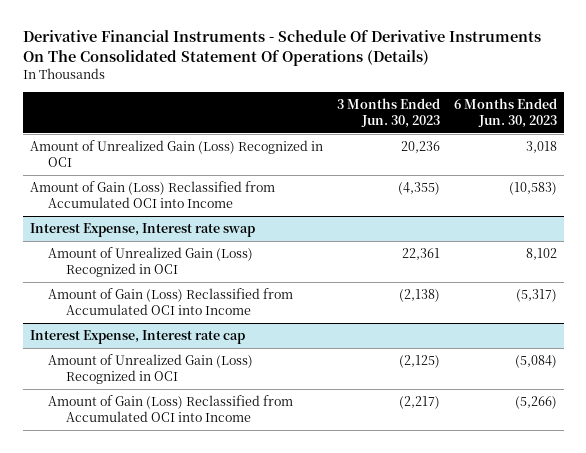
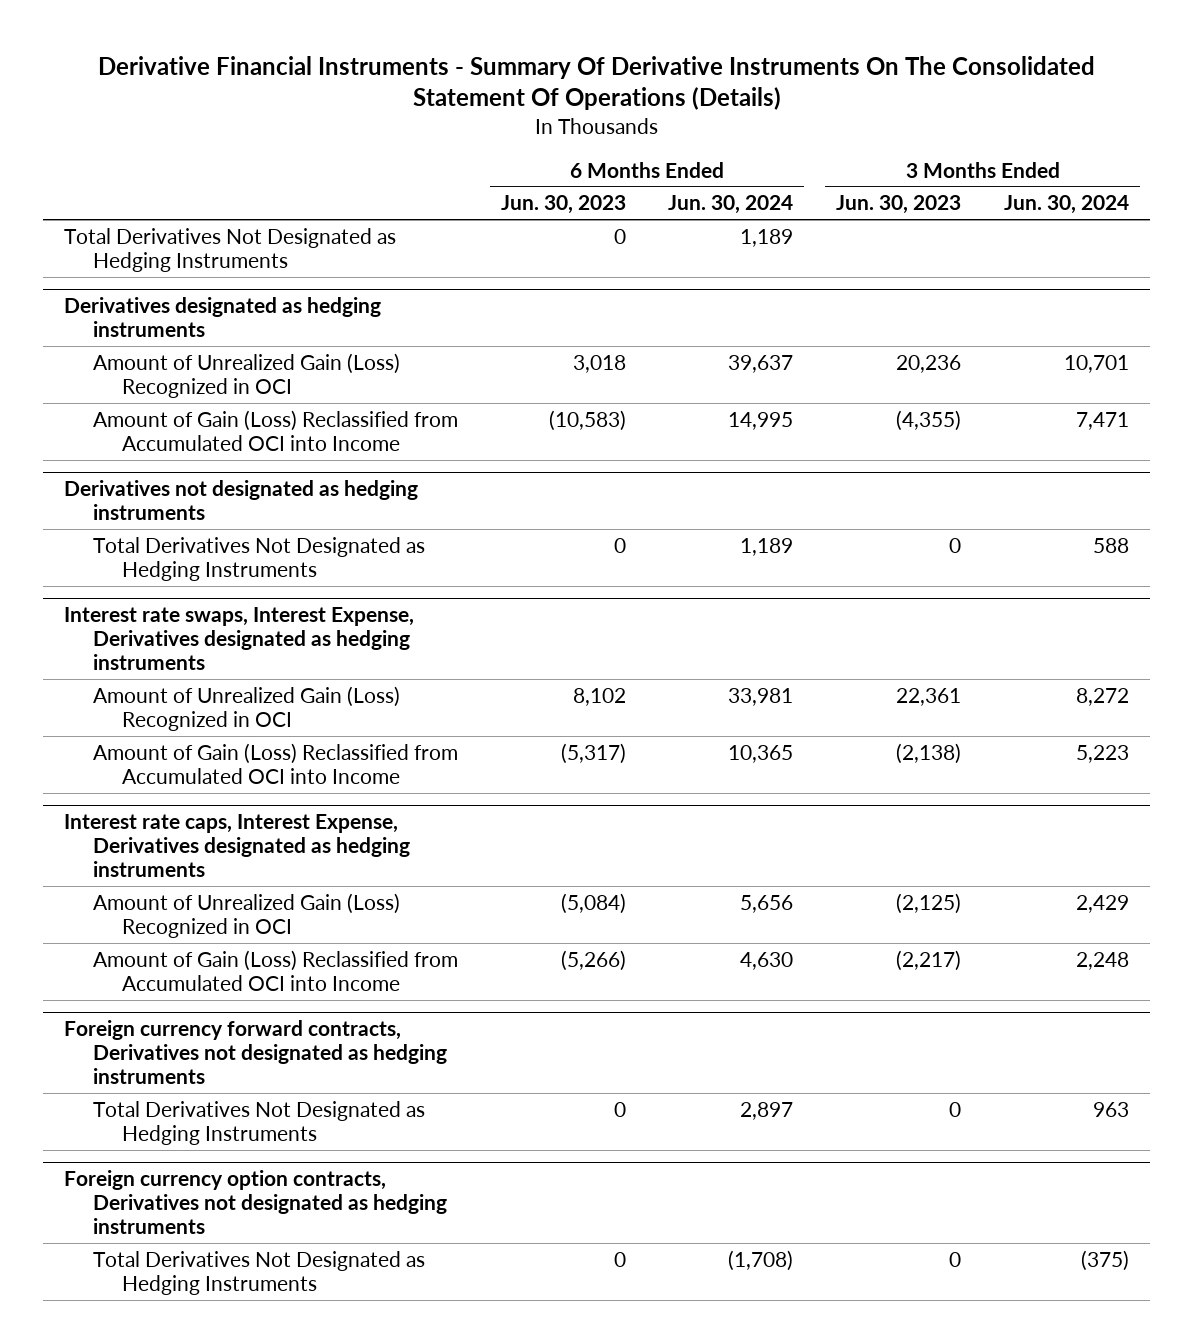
- Derivative Financial Instruments - Schedule Of Derivative Instruments On The Consolidated Statement Of Operations (Details)
+ Derivative Financial Instruments - Summary Of Derivative Instruments On The Consolidated Statement Of Operations (Details)
- | 3 Months Ended Jun. 30, 2023 | 6 Months Ended Jun. 30, 2023
+ | 6 Months Ended Jun. 30, 2023 | 6 Months Ended Jun. 30, 2024 | 3 Months Ended Jun. 30, 2023 | 3 Months Ended Jun. 30, 2024
+ Total Derivatives Not Designated as Hedging Instruments | 0 | 1,189 | |
+ Derivatives designated as hedging instruments
- Interest Expense, Interest rate swap
+ Derivatives not designated as hedging instruments
+ Total Derivatives Not Designated as Hedging Instruments | 0 | 1,189 | 0 | 588
+ Interest rate swaps, Interest Expense, Derivatives designated as hedging instruments
- Interest Expense, Interest rate cap
+ Interest rate caps, Interest Expense, Derivatives designated as hedging instruments
+ Foreign currency forward contracts, Derivatives not designated as hedging instruments
+ Total Derivatives Not Designated as Hedging Instruments | 0 | 2,897 | 0 | 963
+ Foreign currency option contracts, Derivatives not designated as hedging instruments
+ Total Derivatives Not Designated as Hedging Instruments | 0 | (1,708) | 0 | (375)

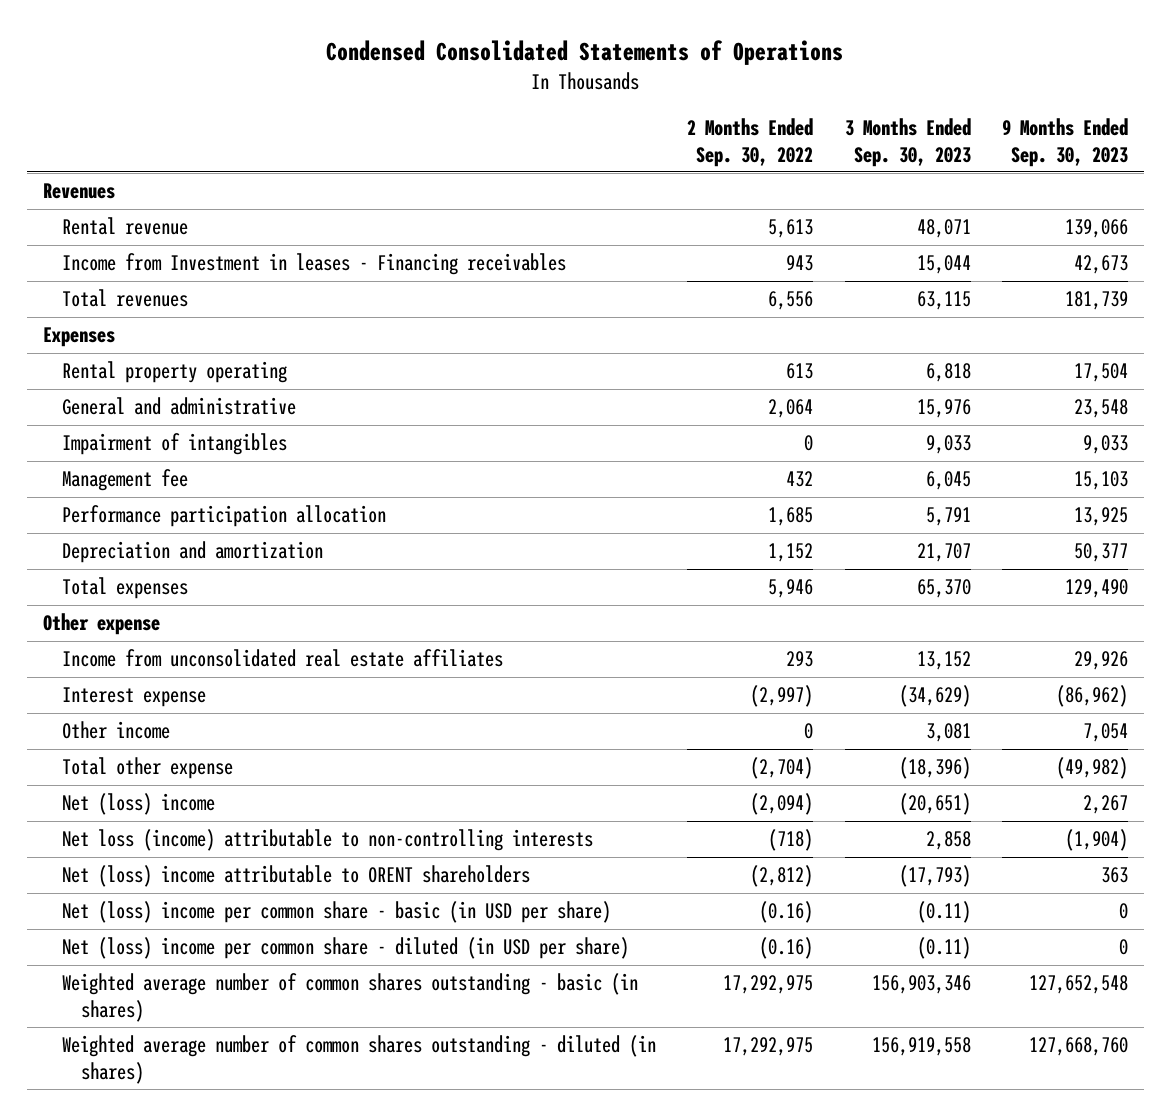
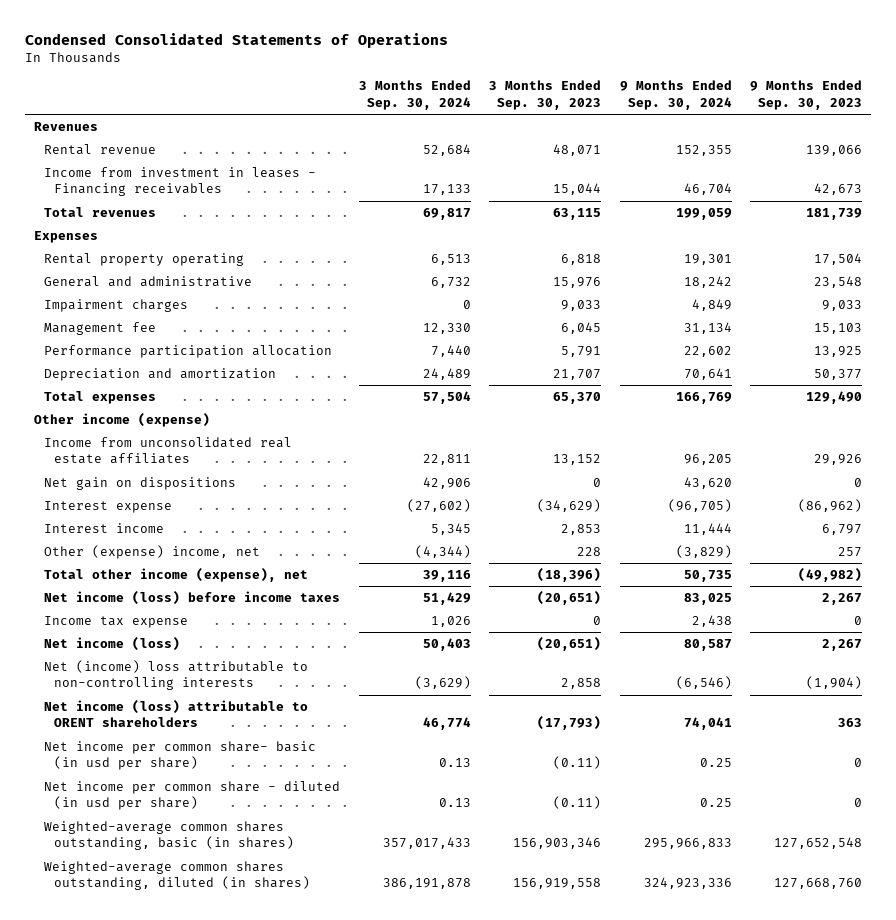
- | 2 Months Ended Sep. 30, 2022 | 3 Months Ended Sep. 30, 2023 | 9 Months Ended Sep. 30, 2023
+ | 3 Months Ended Sep. 30, 2024 | 3 Months Ended Sep. 30, 2023 | 9 Months Ended Sep. 30, 2024 | 9 Months Ended Sep. 30, 2023
- Income from Investment in leases - Financing receivables | 943 | 15,044 | 42,673
+ Income from investment in leases - Financing receivables | 17,133 | 15,044 | 46,704 | 42,673
- Impairment of intangibles | 0 | 9,033 | 9,033
+ Impairment charges | 0 | 9,033 | 4,849 | 9,033
- Other expense
+ Other income (expense)
+ Net gain on dispositions | 42,906 | 0 | 43,620 | 0
- Other income | 0 | 3,081 | 7,054
- Total other expense | (2,704) | (18,396) | (49,982)
- Net (loss) income | (2,094) | (20,651) | 2,267
- Net loss (income) attributable to non-controlling interests | (718) | 2,858 | (1,904)
- Net (loss) income attributable to ORENT shareholders | (2,812) | (17,793) | 363
- Net (loss) income per common share - basic (in USD per share) | (0.16) | (0.11) | 0
- Net (loss) income per common share - diluted (in USD per share) | (0.16) | (0.11) | 0
- Weighted average number of common shares outstanding - basic (in shares) | 17,292,975 | 156,903,346 | 127,652,548
- Weighted average number of common shares outstanding - diluted (in shares) | 17,292,975 | 156,919,558 | 127,668,760
+ Interest income | 5,345 | 2,853 | 11,444 | 6,797
+ Other (expense) income, net | (4,344) | 228 | (3,829) | 257
+ Total other income (expense), net | 39,116 | (18,396) | 50,735 | (49,982)
+ Net income (loss) before income taxes | 51,429 | (20,651) | 83,025 | 2,267
+ Income tax expense | 1,026 | 0 | 2,438 | 0
+ Net income (loss) | 50,403 | (20,651) | 80,587 | 2,267
+ Net (income) loss attributable to non-controlling interests | (3,629) | 2,858 | (6,546) | (1,904)
+ Net income (loss) attributable to ORENT shareholders | 46,774 | (17,793) | 74,041 | 363
+ Net income per common share- basic (in usd per share) | 0.13 | (0.11) | 0.25 | 0
+ Net income per common share - diluted (in usd per share) | 0.13 | (0.11) | 0.25 | 0
+ Weighted-average common shares outstanding, basic (in shares) | 357,017,433 | 156,903,346 | 295,966,833 | 127,652,548
+ Weighted-average common shares outstanding, diluted (in shares) | 386,191,878 | 156,919,558 | 324,923,336 | 127,668,760

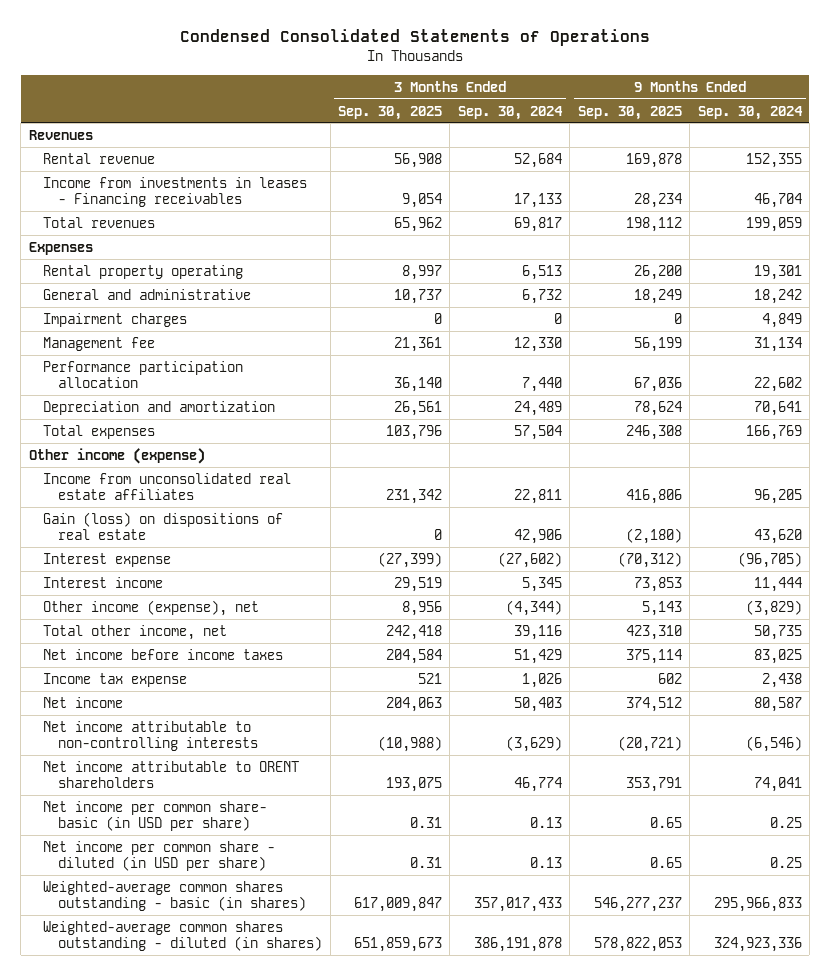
- | 3 Months Ended Sep. 30, 2024 | 3 Months Ended Sep. 30, 2023 | 9 Months Ended Sep. 30, 2024 | 9 Months Ended Sep. 30, 2023
+ | 3 Months Ended Sep. 30, 2025 | 3 Months Ended Sep. 30, 2024 | 9 Months Ended Sep. 30, 2025 | 9 Months Ended Sep. 30, 2024
- Income from investment in leases - Financing receivables | 17,133 | 15,044 | 46,704 | 42,673
+ Income from investments in leases - Financing receivables | 9,054 | 17,133 | 28,234 | 46,704
- Net gain on dispositions | 42,906 | 0 | 43,620 | 0
+ Gain (loss) on dispositions of real estate | 0 | 42,906 | (2,180) | 43,620
- Other (expense) income, net | (4,344) | 228 | (3,829) | 257
- Total other income (expense), net | 39,116 | (18,396) | 50,735 | (49,982)
- Net income (loss) before income taxes | 51,429 | (20,651) | 83,025 | 2,267
+ Other income (expense), net | 8,956 | (4,344) | 5,143 | (3,829)
+ Total other income, net | 242,418 | 39,116 | 423,310 | 50,735
+ Net income before income taxes | 204,584 | 51,429 | 375,114 | 83,025
- Net income (loss) | 50,403 | (20,651) | 80,587 | 2,267
- Net (income) loss attributable to non-controlling interests | (3,629) | 2,858 | (6,546) | (1,904)
- Net income (loss) attributable to ORENT shareholders | 46,774 | (17,793) | 74,041 | 363
- Net income per common share- basic (in usd per share) | 0.13 | (0.11) | 0.25 | 0
- Net income per common share - diluted (in usd per share) | 0.13 | (0.11) | 0.25 | 0
- Weighted-average common shares outstanding, basic (in shares) | 357,017,433 | 156,903,346 | 295,966,833 | 127,652,548
- Weighted-average common shares outstanding, diluted (in shares) | 386,191,878 | 156,919,558 | 324,923,336 | 127,668,760
+ Net income | 204,063 | 50,403 | 374,512 | 80,587
+ Net income attributable to non-controlling interests | (10,988) | (3,629) | (20,721) | (6,546)
+ Net income attributable to ORENT shareholders | 193,075 | 46,774 | 353,791 | 74,041
+ Net income per common share- basic (in USD per share) | 0.31 | 0.13 | 0.65 | 0.25
+ Net income per common share - diluted (in USD per share) | 0.31 | 0.13 | 0.65 | 0.25
+ Weighted-average common shares outstanding - basic (in shares) | 617,009,847 | 357,017,433 | 546,277,237 | 295,966,833
+ Weighted-average common shares outstanding - diluted (in shares) | 651,859,673 | 386,191,878 | 578,822,053 | 324,923,336

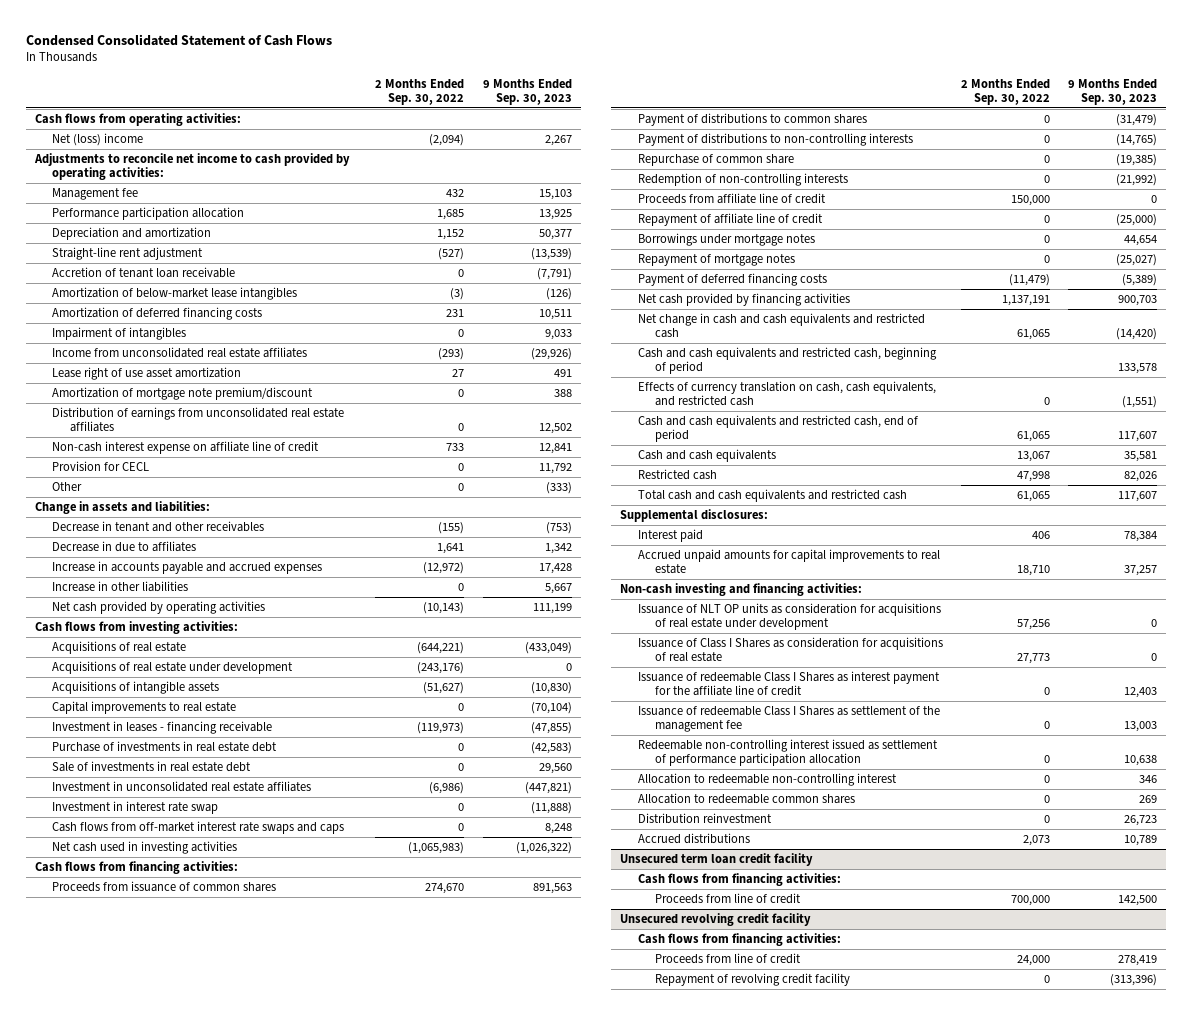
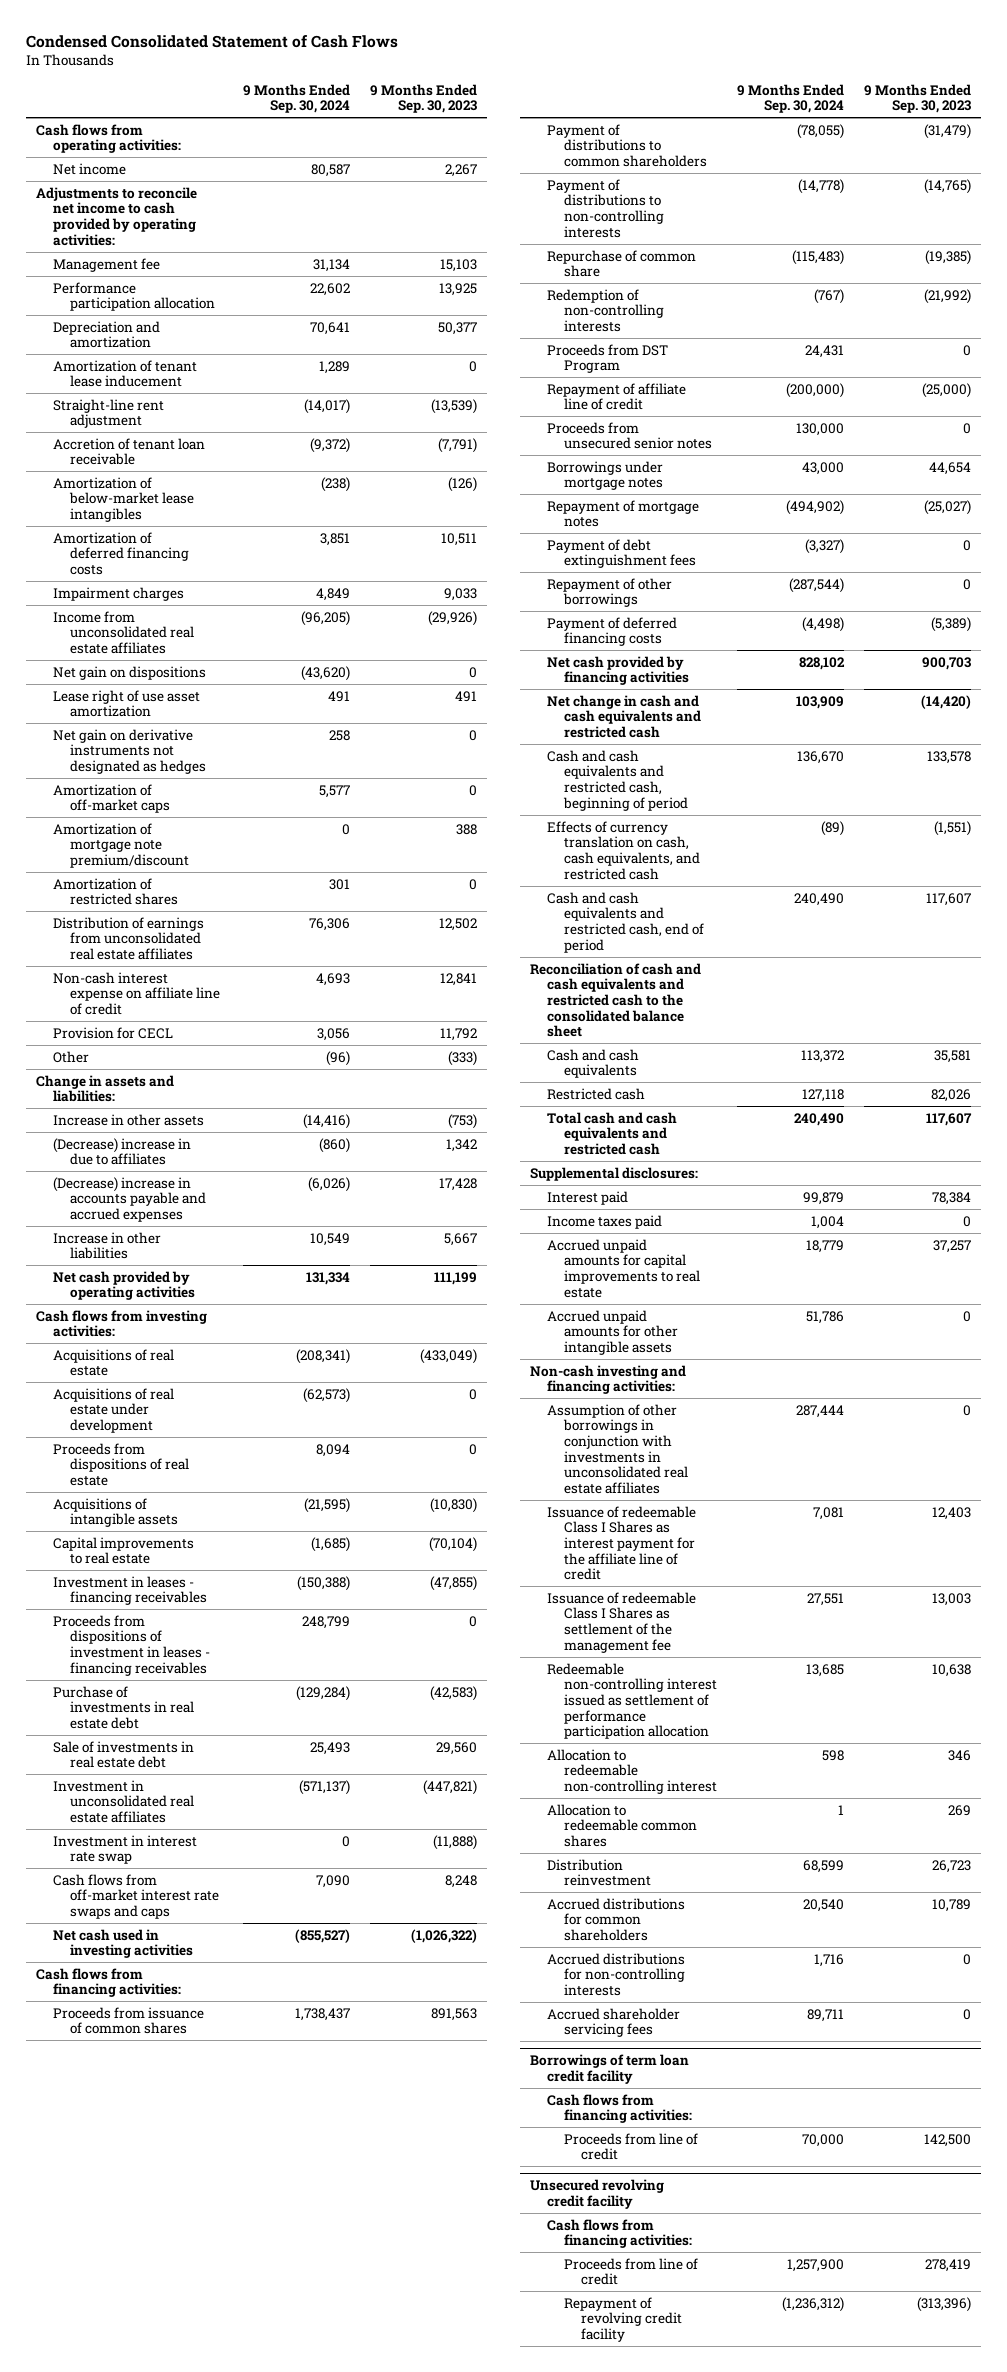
- | 2 Months Ended Sep. 30, 2022 | 9 Months Ended Sep. 30, 2023
+ | 9 Months Ended Sep. 30, 2024 | 9 Months Ended Sep. 30, 2023
- Net (loss) income | (2,094) | 2,267
+ Net income | 80,587 | 2,267
+ Amortization of tenant lease inducement | 1,289 | 0
- Impairment of intangibles | 0 | 9,033
+ Impairment charges | 4,849 | 9,033
+ Net gain on dispositions | (43,620) | 0
+ Net gain on derivative instruments not designated as hedges | 258 | 0
+ Amortization of off-market caps | 5,577 | 0
+ Amortization of restricted shares | 301 | 0
- Decrease in tenant and other receivables | (155) | (753)
- Decrease in due to affiliates | 1,641 | 1,342
- Increase in accounts payable and accrued expenses | (12,972) | 17,428
+ Increase in other assets | (14,416) | (753)
+ (Decrease) increase in due to affiliates | (860) | 1,342
+ (Decrease) increase in accounts payable and accrued expenses | (6,026) | 17,428
+ Proceeds from dispositions of real estate | 8,094 | 0
- Investment in leases - financing receivable | (119,973) | (47,855)
+ Investment in leases - financing receivables | (150,388) | (47,855)
+ Proceeds from dispositions of investment in leases - financing receivables | 248,799 | 0
- Payment of distributions to common shares | 0 | (31,479)
+ Payment of distributions to common shareholders | (78,055) | (31,479)
- Proceeds from affiliate line of credit | 150,000 | 0
+ Proceeds from DST Program | 24,431 | 0
+ Proceeds from unsecured senior notes | 130,000 | 0
+ Payment of debt extinguishment fees | (3,327) | 0
+ Repayment of other borrowings | (287,544) | 0
+ Reconciliation of cash and cash equivalents and restricted cash to the consolidated balance sheet
+ Income taxes paid | 1,004 | 0
+ Accrued unpaid amounts for other intangible assets | 51,786 | 0
- Issuance of NLT OP units as consideration for acquisitions of real estate under development | 57,256 | 0
- Issuance of Class I Shares as consideration for acquisitions of real estate | 27,773 | 0
+ Assumption of other borrowings in conjunction with investments in unconsolidated real estate affiliates | 287,444 | 0
- Accrued distributions | 2,073 | 10,789
- Unsecured term loan credit facility
+ Accrued distributions for common shareholders | 20,540 | 10,789
+ Accrued distributions for non-controlling interests | 1,716 | 0
+ Accrued shareholder servicing fees | 89,711 | 0
+ Borrowings of term loan credit facility

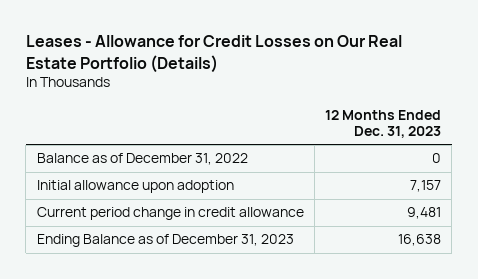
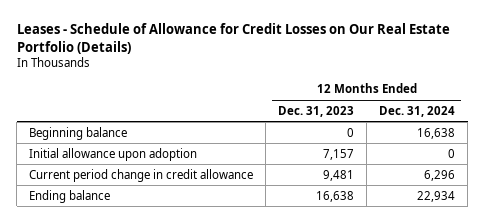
- Leases - Allowance for Credit Losses on Our Real Estate Portfolio (Details)
+ Leases - Schedule of Allowance for Credit Losses on Our Real Estate Portfolio (Details)
- | 12 Months Ended Dec. 31, 2023
+ | 12 Months Ended Dec. 31, 2023 | 12 Months Ended Dec. 31, 2024
- Balance as of December 31, 2022 | 0
+ Beginning balance | 0 | 16,638
- Ending Balance as of December 31, 2023 | 16,638
+ Ending balance | 16,638 | 22,934

